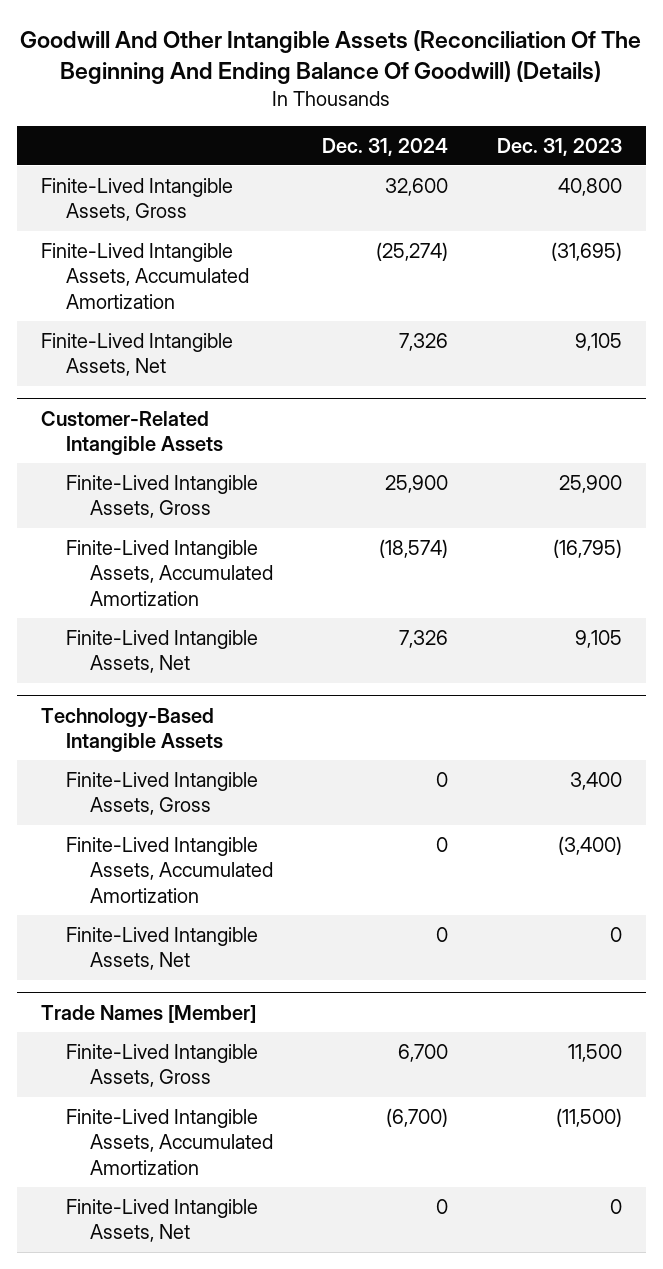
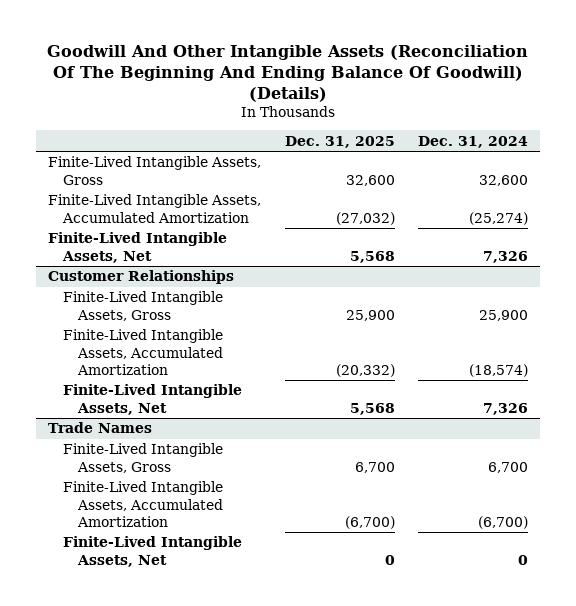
- | Dec. 31, 2024 | Dec. 31, 2023
+ | Dec. 31, 2025 | Dec. 31, 2024
- Customer-Related Intangible Assets
+ Customer Relationships
- Technology-Based Intangible Assets
- Finite-Lived Intangible Assets, Gross | 0 | 3,400
- Finite-Lived Intangible Assets, Accumulated Amortization | 0 | (3,400)
- Finite-Lived Intangible Assets, Net | 0 | 0
- Trade Names [Member]
+ Trade Names

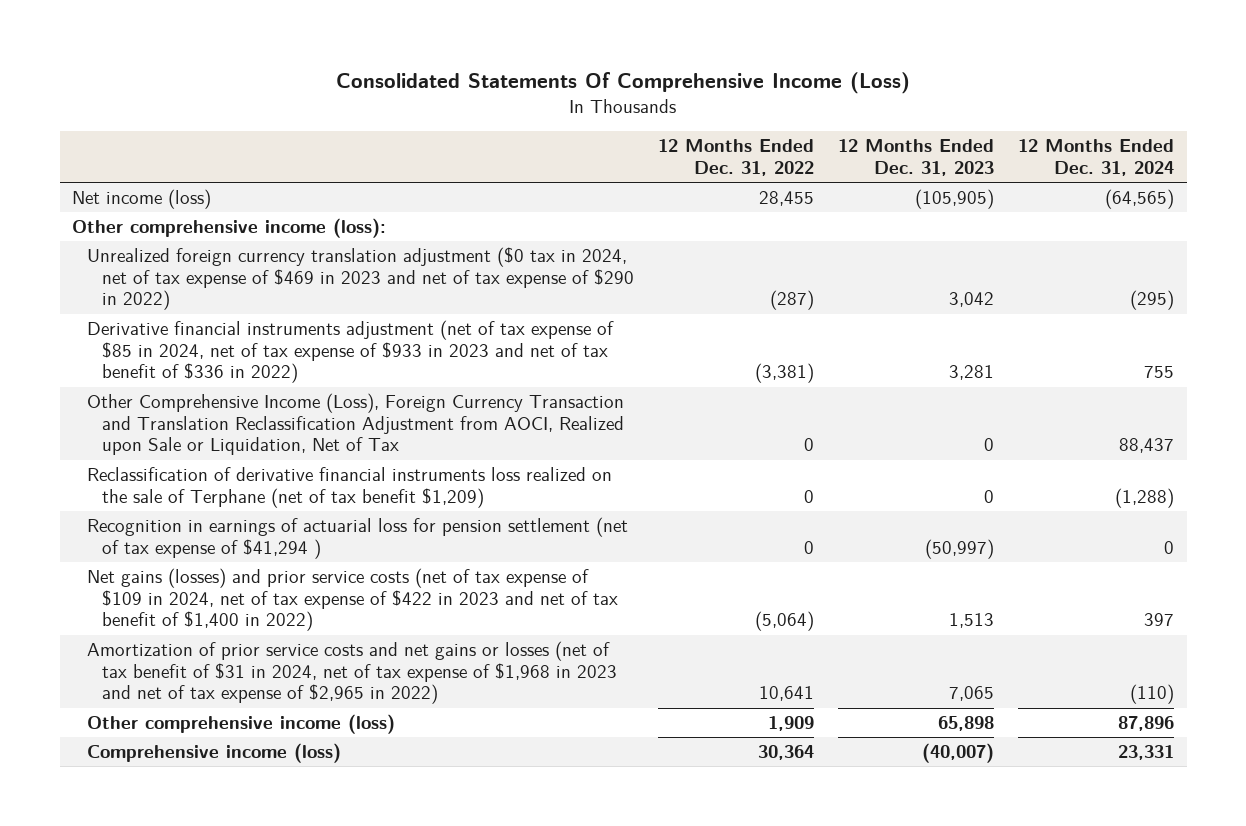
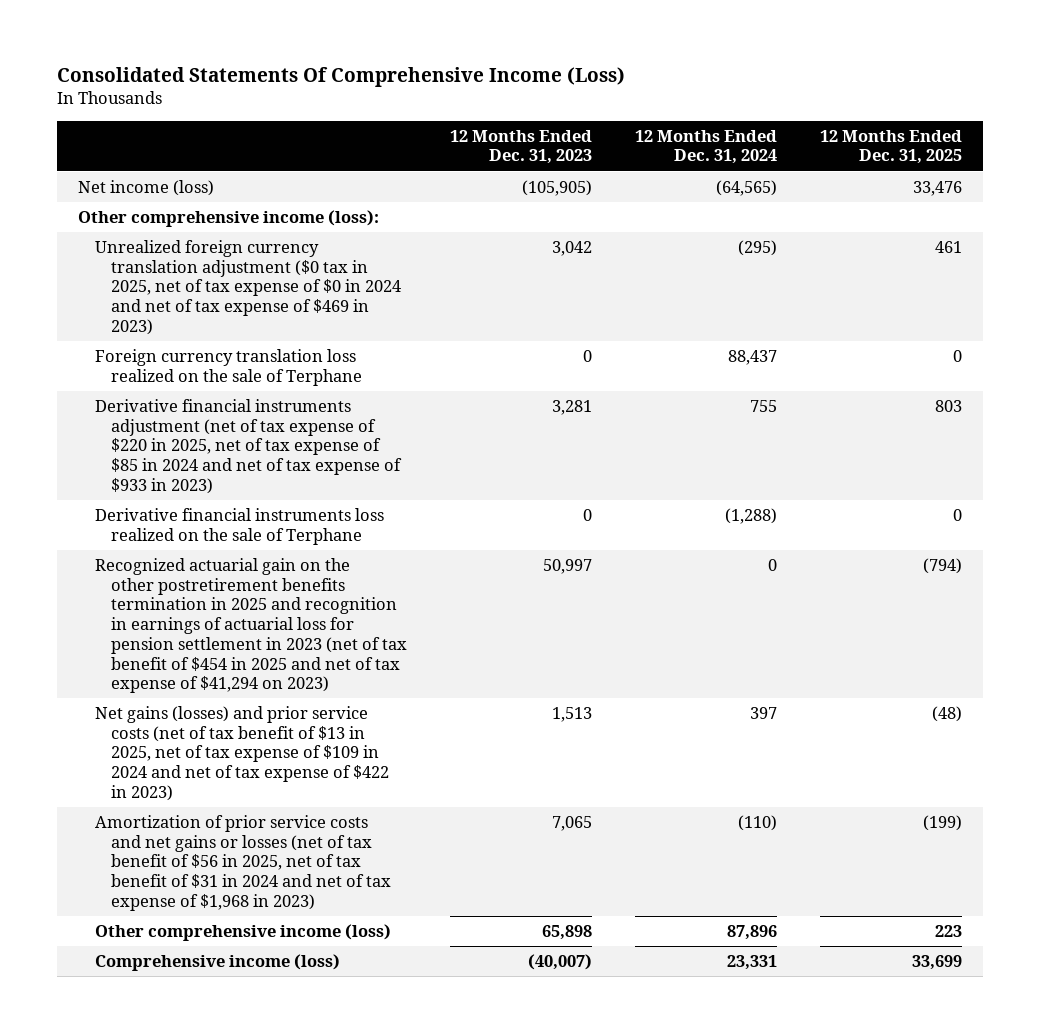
- | 12 Months Ended Dec. 31, 2022 | 12 Months Ended Dec. 31, 2023 | 12 Months Ended Dec. 31, 2024
+ | 12 Months Ended Dec. 31, 2023 | 12 Months Ended Dec. 31, 2024 | 12 Months Ended Dec. 31, 2025
- Unrealized foreign currency translation adjustment ($0 tax in 2024, net of tax expense of $469 in 2023 and net of tax expense of $290 in 2022) | (287) | 3,042 | (295)
- Derivative financial instruments adjustment (net of tax expense of $85 in 2024, net of tax expense of $933 in 2023 and net of tax benefit of $336 in 2022) | (3,381) | 3,281 | 755
- Other Comprehensive Income (Loss), Foreign Currency Transaction and Translation Reclassification Adjustment from AOCI, Realized upon Sale or Liquidation, Net of Tax | 0 | 0 | 88,437
- Reclassification of derivative financial instruments loss realized on the sale of Terphane (net of tax benefit $1,209) | 0 | 0 | (1,288)
- Recognition in earnings of actuarial loss for pension settlement (net of tax expense of $41,294 ) | 0 | (50,997) | 0
- Net gains (losses) and prior service costs (net of tax expense of $109 in 2024, net of tax expense of $422 in 2023 and net of tax benefit of $1,400 in 2022) | (5,064) | 1,513 | 397
- Amortization of prior service costs and net gains or losses (net of tax benefit of $31 in 2024, net of tax expense of $1,968 in 2023 and net of tax expense of $2,965 in 2022) | 10,641 | 7,065 | (110)
+ Unrealized foreign currency translation adjustment ($0 tax in 2025, net of tax expense of $0 in 2024 and net of tax expense of $469 in 2023) | 3,042 | (295) | 461
+ Foreign currency translation loss realized on the sale of Terphane | 0 | 88,437 | 0
+ Derivative financial instruments adjustment (net of tax expense of $220 in 2025, net of tax expense of $85 in 2024 and net of tax expense of $933 in 2023) | 3,281 | 755 | 803
+ Derivative financial instruments loss realized on the sale of Terphane | 0 | (1,288) | 0
+ Recognized actuarial gain on the other postretirement benefits termination in 2025 and recognition in earnings of actuarial loss for pension settlement in 2023 (net of tax benefit of $454 in 2025 and net of tax expense of $41,294 on 2023) | 50,997 | 0 | (794)
+ Net gains (losses) and prior service costs (net of tax benefit of $13 in 2025, net of tax expense of $109 in 2024 and net of tax expense of $422 in 2023) | 1,513 | 397 | (48)
+ Amortization of prior service costs and net gains or losses (net of tax benefit of $56 in 2025, net of tax benefit of $31 in 2024 and net of tax expense of $1,968 in 2023) | 7,065 | (110) | (199)

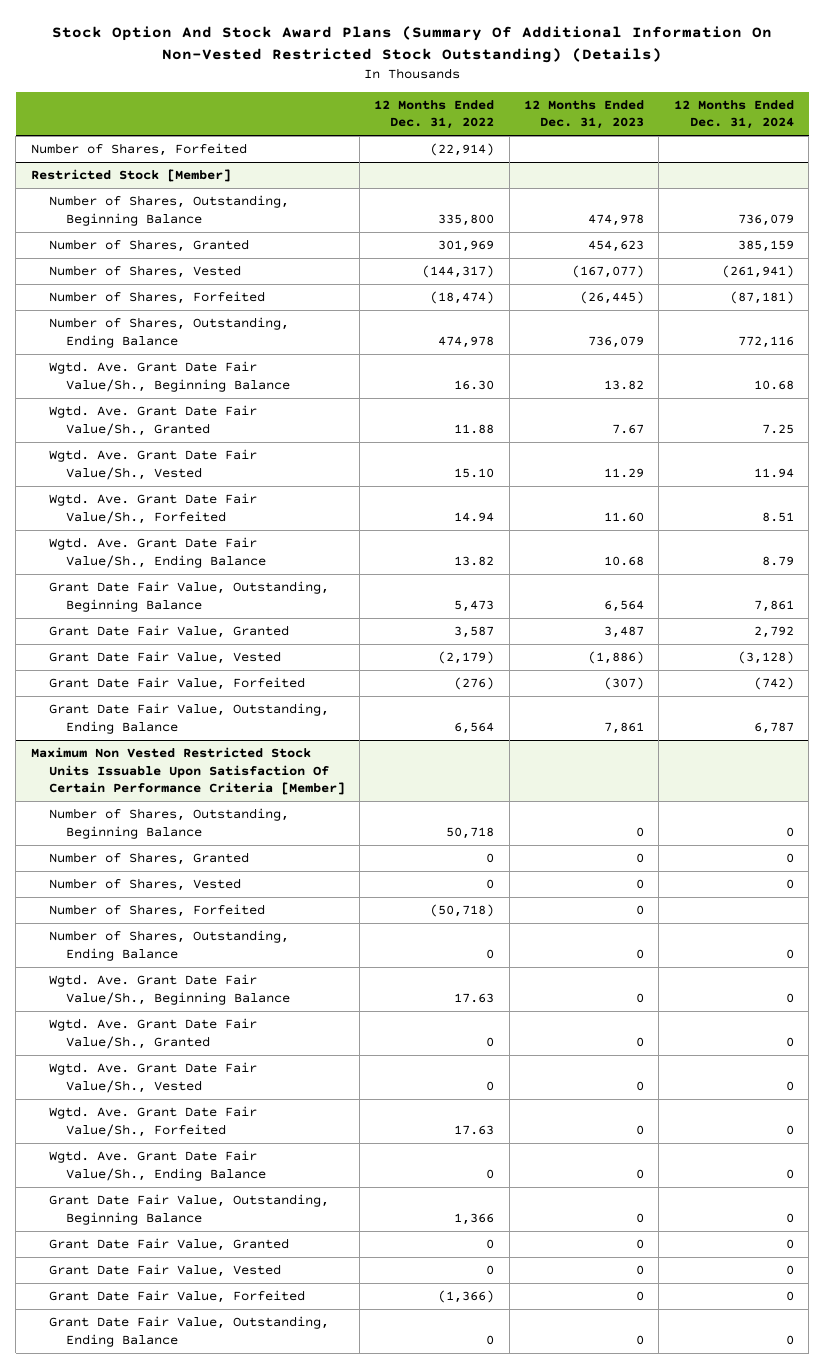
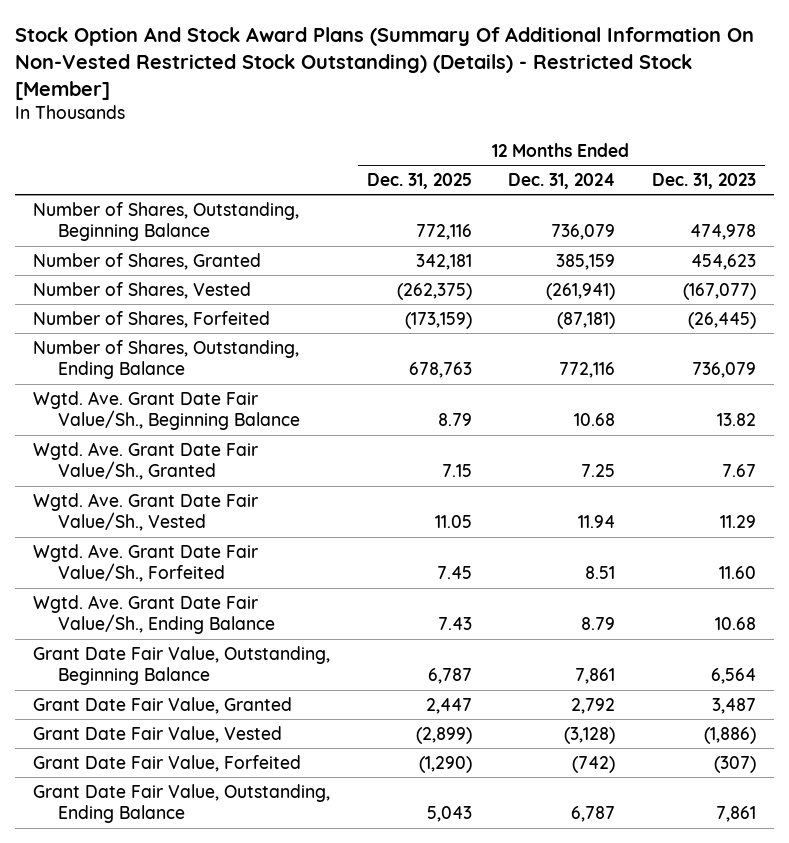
- Stock Option And Stock Award Plans (Summary Of Additional Information On Non-Vested Restricted Stock Outstanding) (Details)
+ Stock Option And Stock Award Plans (Summary Of Additional Information On Non-Vested Restricted Stock Outstanding) (Details) - Restricted Stock [Member]
- | 12 Months Ended Dec. 31, 2022 | 12 Months Ended Dec. 31, 2023 | 12 Months Ended Dec. 31, 2024
+ | 12 Months Ended Dec. 31, 2025 | 12 Months Ended Dec. 31, 2024 | 12 Months Ended Dec. 31, 2023
- Number of Shares, Forfeited | (22,914) | |
- Restricted Stock [Member]
- Maximum Non Vested Restricted Stock Units Issuable Upon Satisfaction Of Certain Performance Criteria [Member]
- Number of Shares, Outstanding, Beginning Balance | 50,718 | 0 | 0
- Number of Shares, Granted | 0 | 0 | 0
- Number of Shares, Vested | 0 | 0 | 0
- Number of Shares, Forfeited | (50,718) | 0 |
- Number of Shares, Outstanding, Ending Balance | 0 | 0 | 0
- Wgtd. Ave. Grant Date Fair Value/Sh., Beginning Balance | 17.63 | 0 | 0
- Wgtd. Ave. Grant Date Fair Value/Sh., Granted | 0 | 0 | 0
- Wgtd. Ave. Grant Date Fair Value/Sh., Vested | 0 | 0 | 0
- Wgtd. Ave. Grant Date Fair Value/Sh., Forfeited | 17.63 | 0 | 0
- Wgtd. Ave. Grant Date Fair Value/Sh., Ending Balance | 0 | 0 | 0
- Grant Date Fair Value, Outstanding, Beginning Balance | 1,366 | 0 | 0
- Grant Date Fair Value, Granted | 0 | 0 | 0
- Grant Date Fair Value, Vested | 0 | 0 | 0
- Grant Date Fair Value, Forfeited | (1,366) | 0 | 0
- Grant Date Fair Value, Outstanding, Ending Balance | 0 | 0 | 0

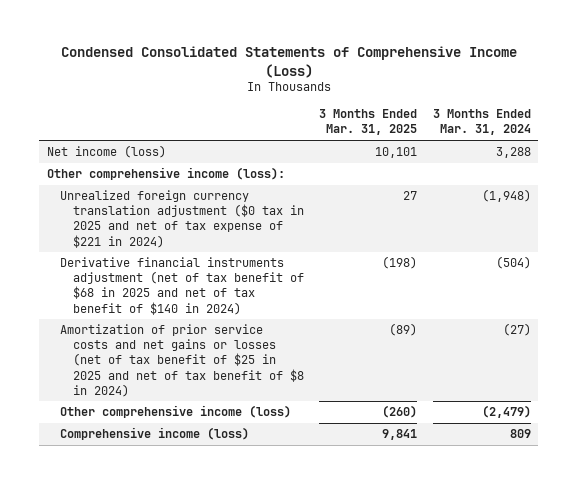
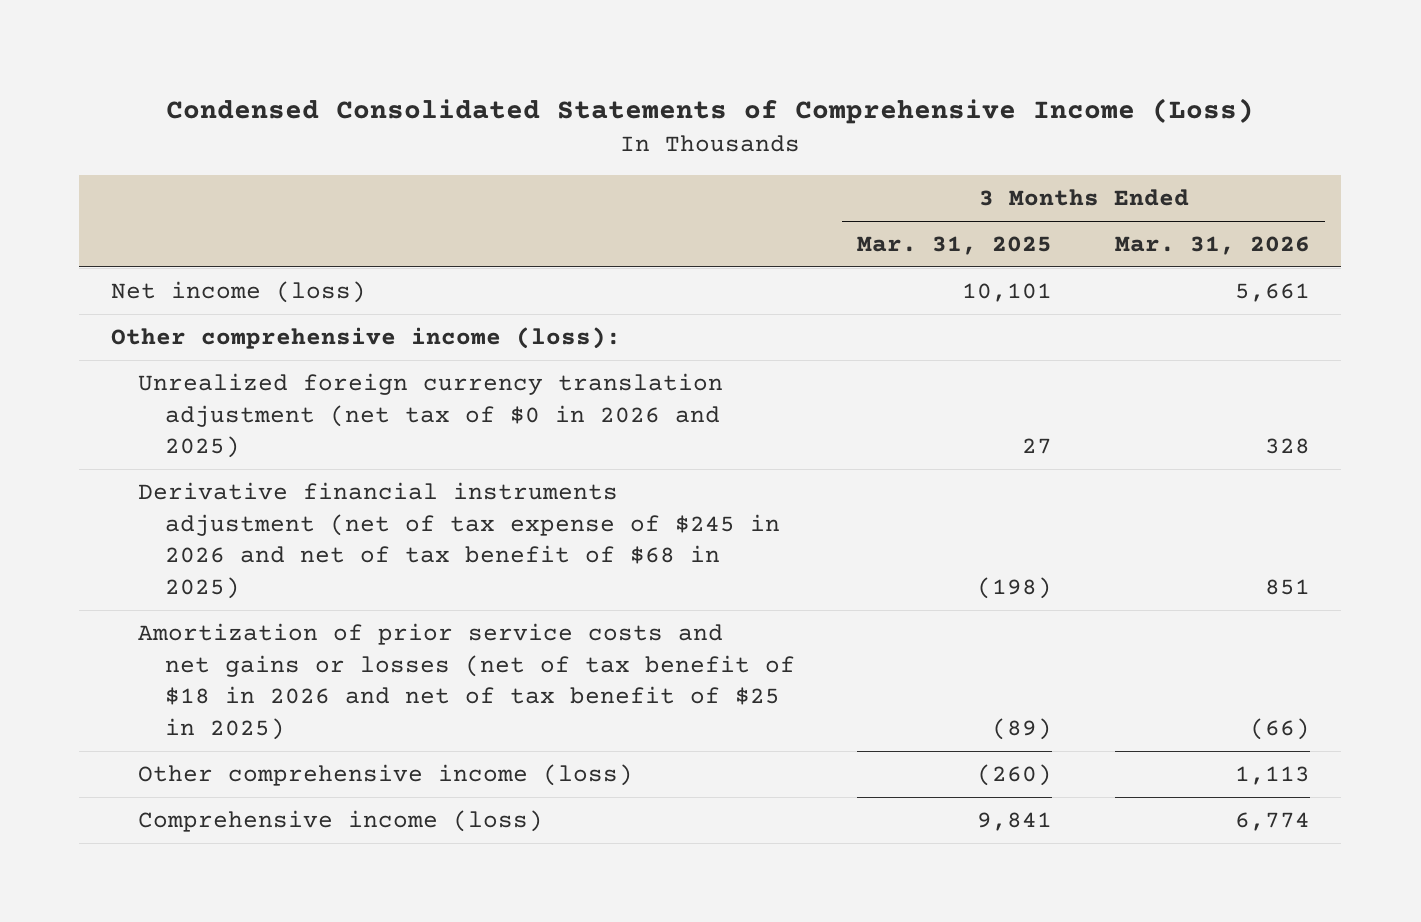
- | 3 Months Ended Mar. 31, 2025 | 3 Months Ended Mar. 31, 2024
+ | 3 Months Ended Mar. 31, 2025 | 3 Months Ended Mar. 31, 2026
- Unrealized foreign currency translation adjustment ($0 tax in 2025 and net of tax expense of $221 in 2024) | 27 | (1,948)
- Derivative financial instruments adjustment (net of tax benefit of $68 in 2025 and net of tax benefit of $140 in 2024) | (198) | (504)
- Amortization of prior service costs and net gains or losses (net of tax benefit of $25 in 2025 and net of tax benefit of $8 in 2024) | (89) | (27)
+ Unrealized foreign currency translation adjustment (net tax of $0 in 2026 and 2025) | 27 | 328
+ Derivative financial instruments adjustment (net of tax expense of $245 in 2026 and net of tax benefit of $68 in 2025) | (198) | 851
+ Amortization of prior service costs and net gains or losses (net of tax benefit of $18 in 2026 and net of tax benefit of $25 in 2025) | (89) | (66)

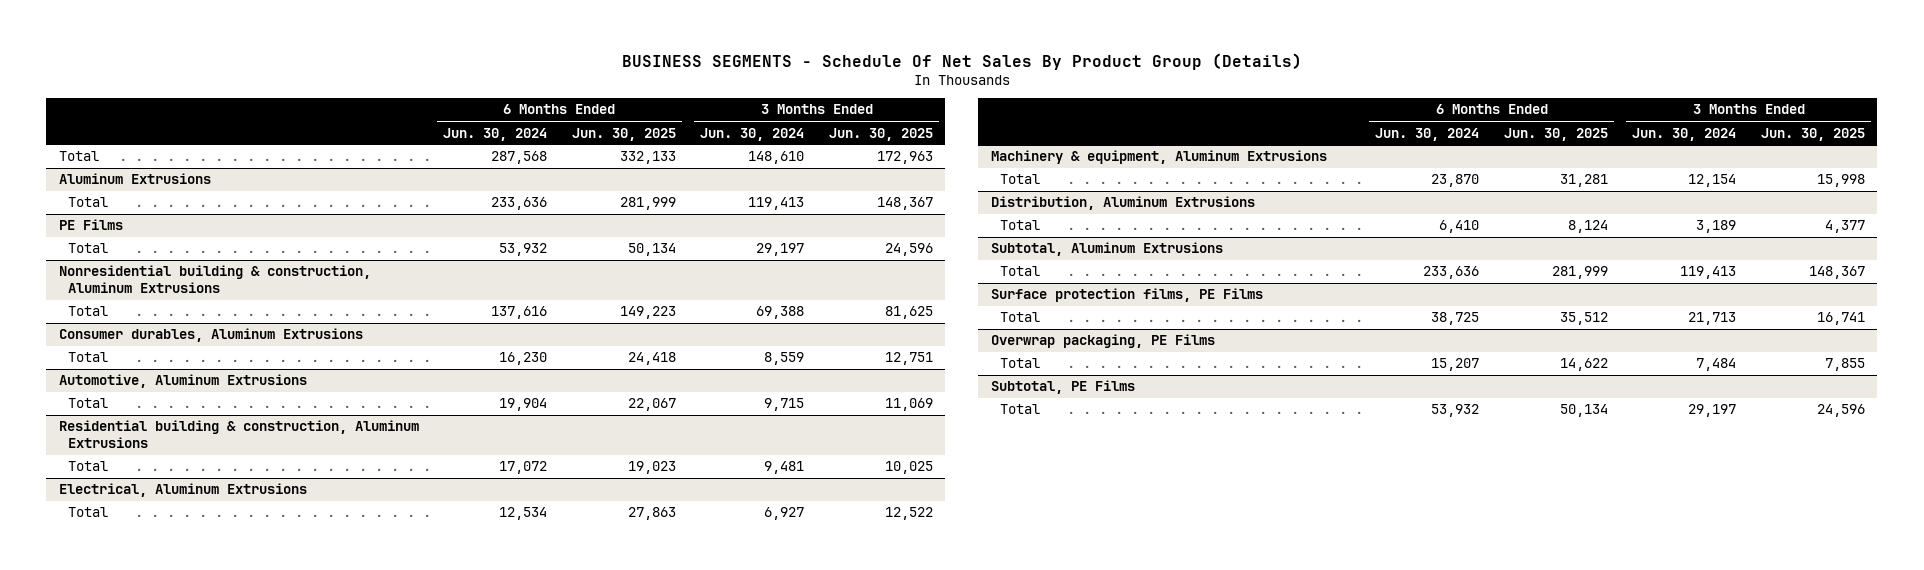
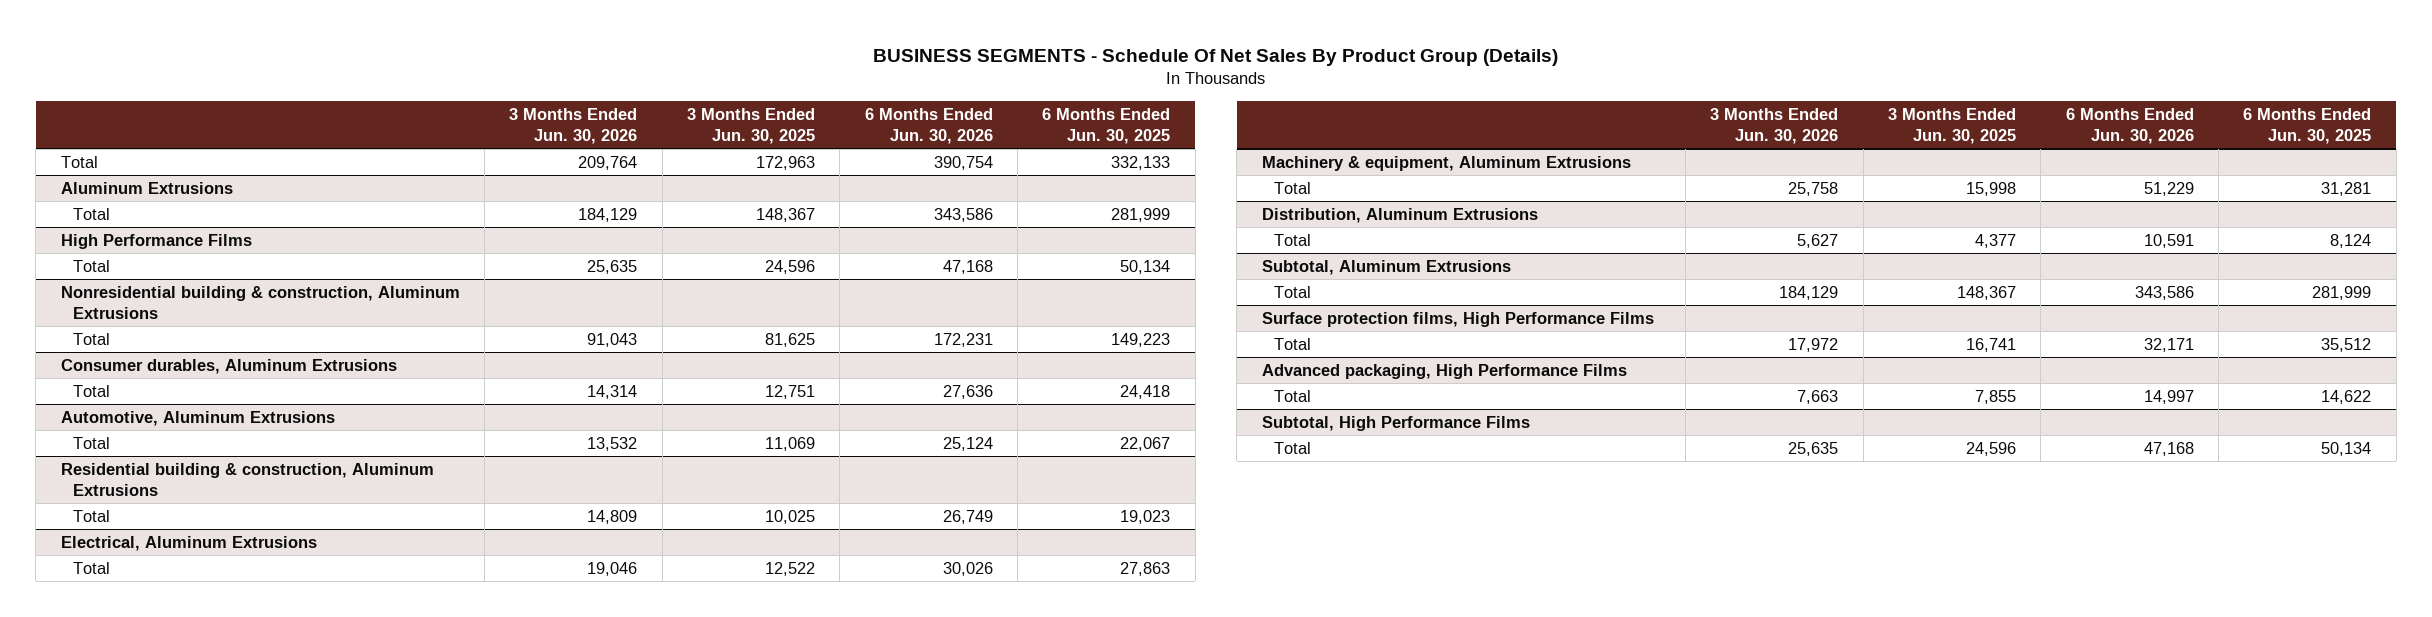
- | 6 Months Ended Jun. 30, 2024 | 6 Months Ended Jun. 30, 2025 | 3 Months Ended Jun. 30, 2024 | 3 Months Ended Jun. 30, 2025
+ | 3 Months Ended Jun. 30, 2026 | 3 Months Ended Jun. 30, 2025 | 6 Months Ended Jun. 30, 2026 | 6 Months Ended Jun. 30, 2025
- PE Films
+ High Performance Films
- Surface protection films, PE Films
+ Surface protection films, High Performance Films
- Overwrap packaging, PE Films
+ Advanced packaging, High Performance Films
- Subtotal, PE Films
+ Subtotal, High Performance Films

